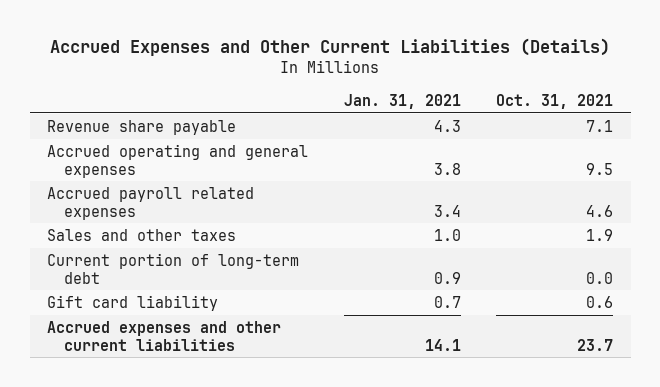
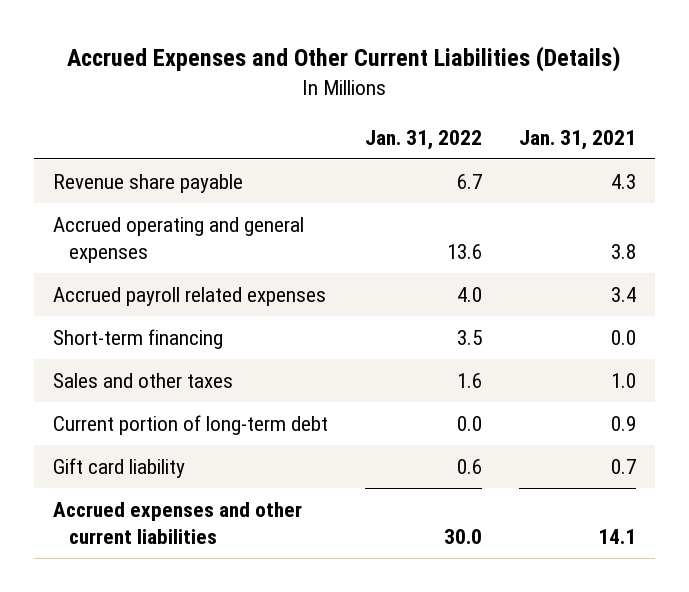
- | Jan. 31, 2021 | Oct. 31, 2021
+ | Jan. 31, 2022 | Jan. 31, 2021
+ Short-term financing | 3.5 | 0.0

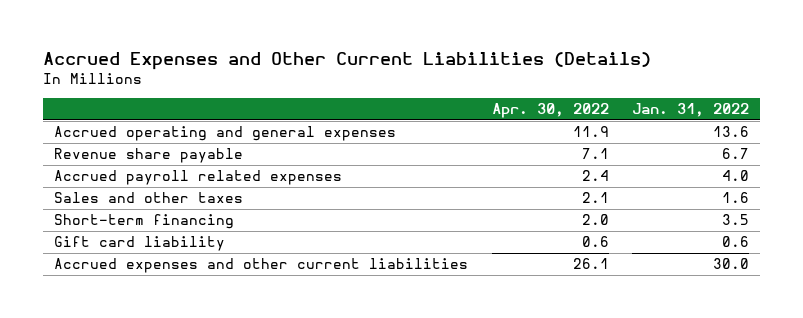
- | Jan. 31, 2022 | Jan. 31, 2021
+ | Apr. 30, 2022 | Jan. 31, 2022
moved down: Revenue share payable | 7.1 | 6.7
- Current portion of long-term debt | 0.0 | 0.9
moved down: Short-term financing | 2.0 | 3.5

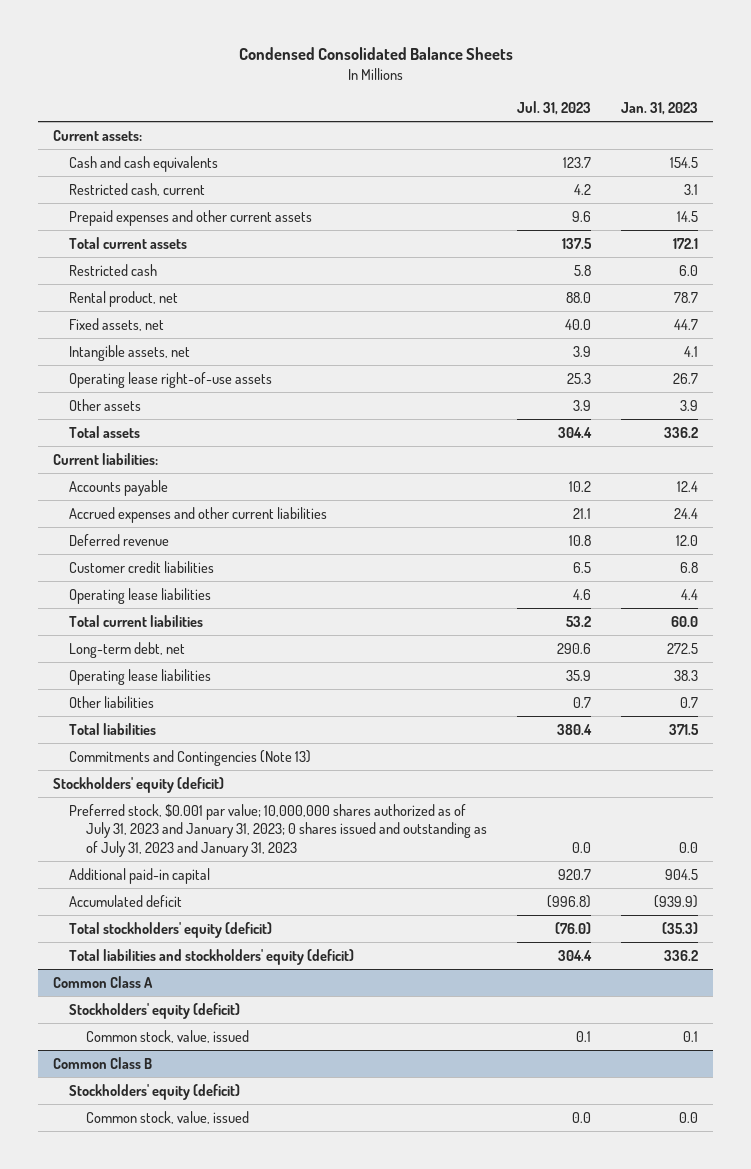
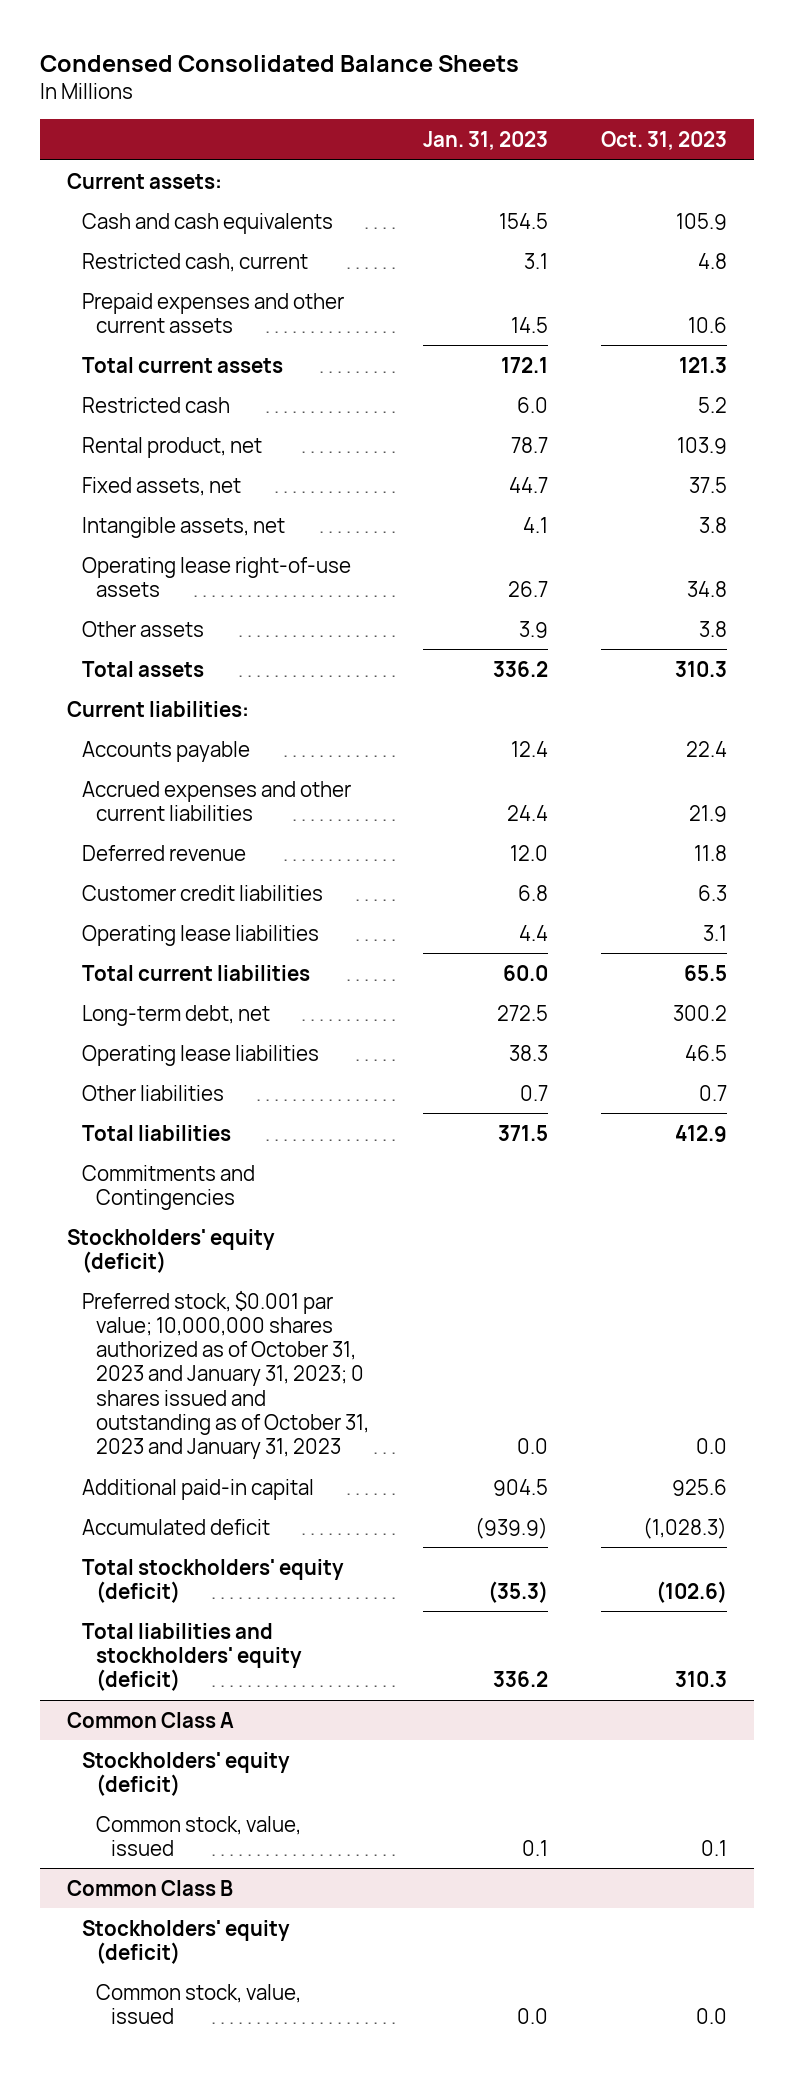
- | Jul. 31, 2023 | Jan. 31, 2023
+ | Jan. 31, 2023 | Oct. 31, 2023
- Commitments and Contingencies (Note 13)
+ Commitments and Contingencies
- Preferred stock, $0.001 par value; 10,000,000 shares authorized as of July 31, 2023 and January 31, 2023; 0 shares issued and outstanding as of July 31, 2023 and January 31, 2023 | 0.0 | 0.0
+ Preferred stock, $0.001 par value; 10,000,000 shares authorized as of October 31, 2023 and January 31, 2023; 0 shares issued and outstanding as of October 31, 2023 and January 31, 2023 | 0.0 | 0.0

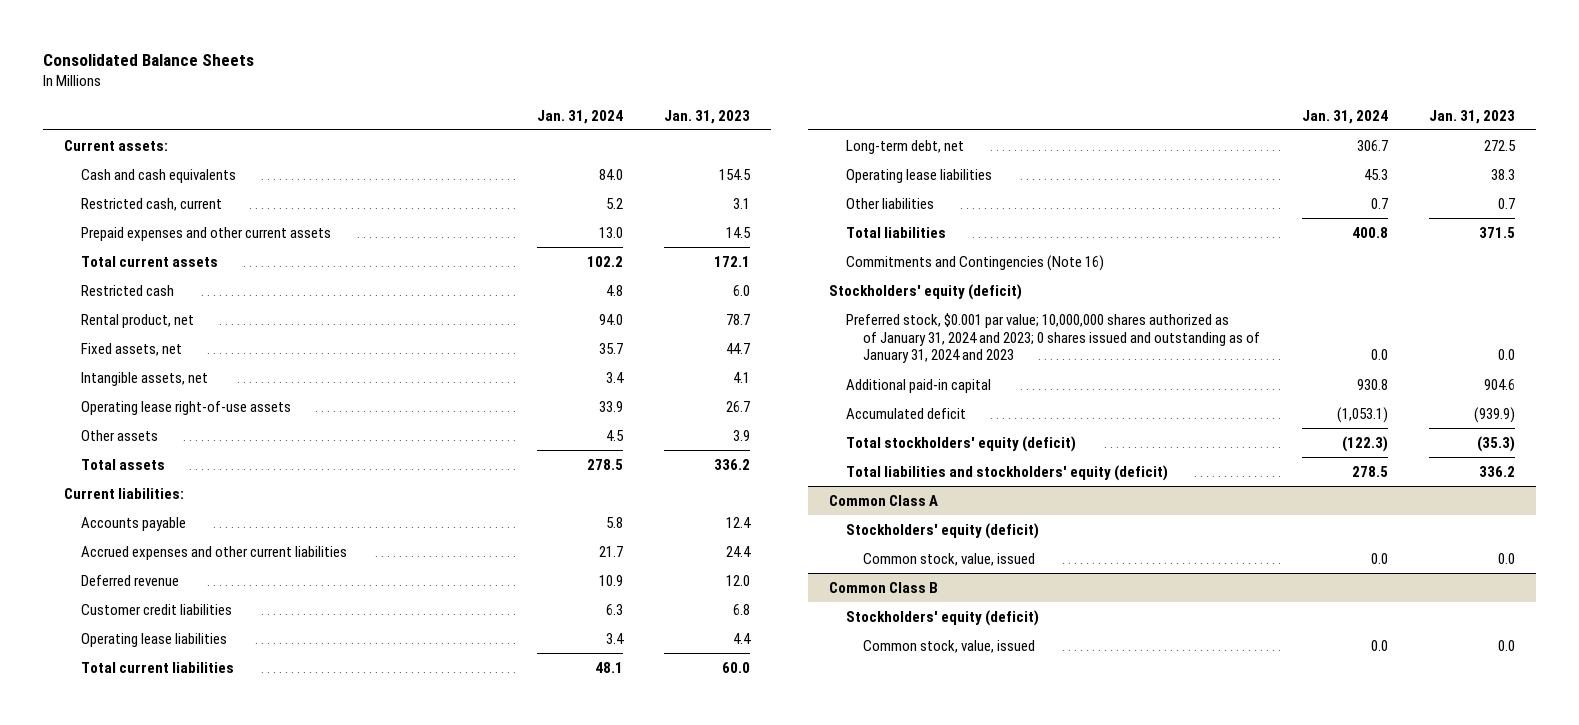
- Condensed Consolidated Balance Sheets
+ Consolidated Balance Sheets
- | Jan. 31, 2023 | Oct. 31, 2023
+ | Jan. 31, 2024 | Jan. 31, 2023
- Commitments and Contingencies
+ Commitments and Contingencies (Note 16)
- Preferred stock, $0.001 par value; 10,000,000 shares authorized as of October 31, 2023 and January 31, 2023; 0 shares issued and outstanding as of October 31, 2023 and January 31, 2023 | 0.0 | 0.0
- Additional paid-in capital | 904.5 | 925.6
+ Preferred stock, $0.001 par value; 10,000,000 shares authorized as of January 31, 2024 and 2023; 0 shares issued and outstanding as of January 31, 2024 and 2023 | 0.0 | 0.0
+ Additional paid-in capital | 930.8 | 904.6
@ Common Class A
- Common stock, value, issued | 0.1 | 0.1
+ Common stock, value, issued | 0.0 | 0.0

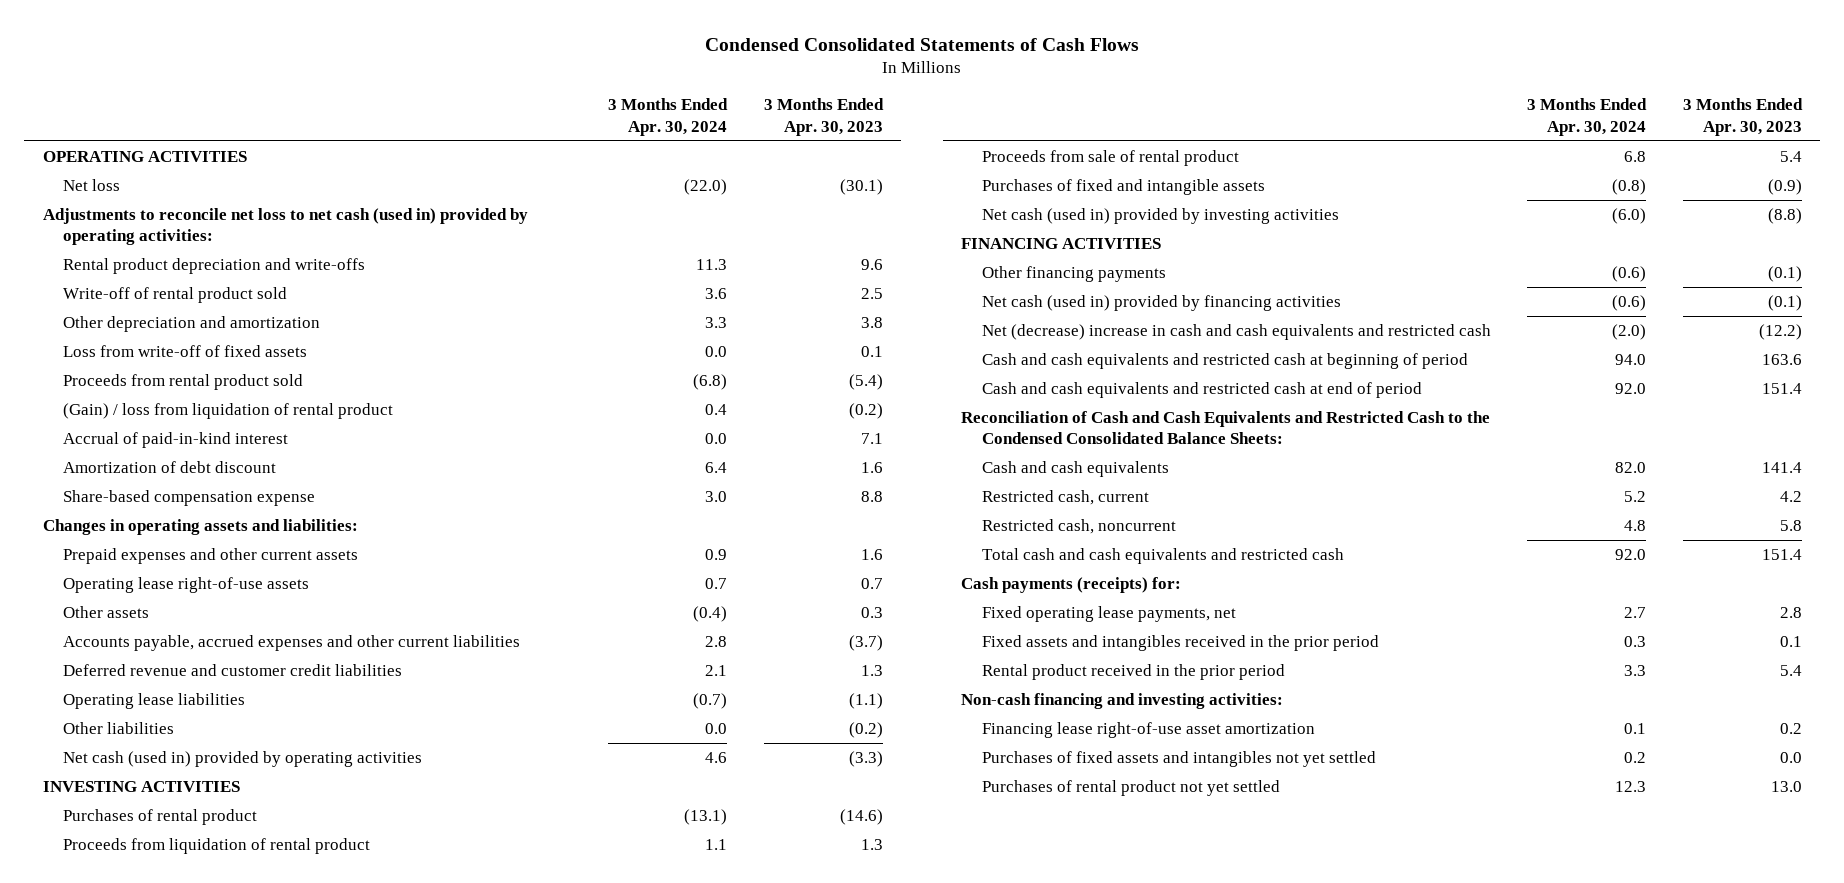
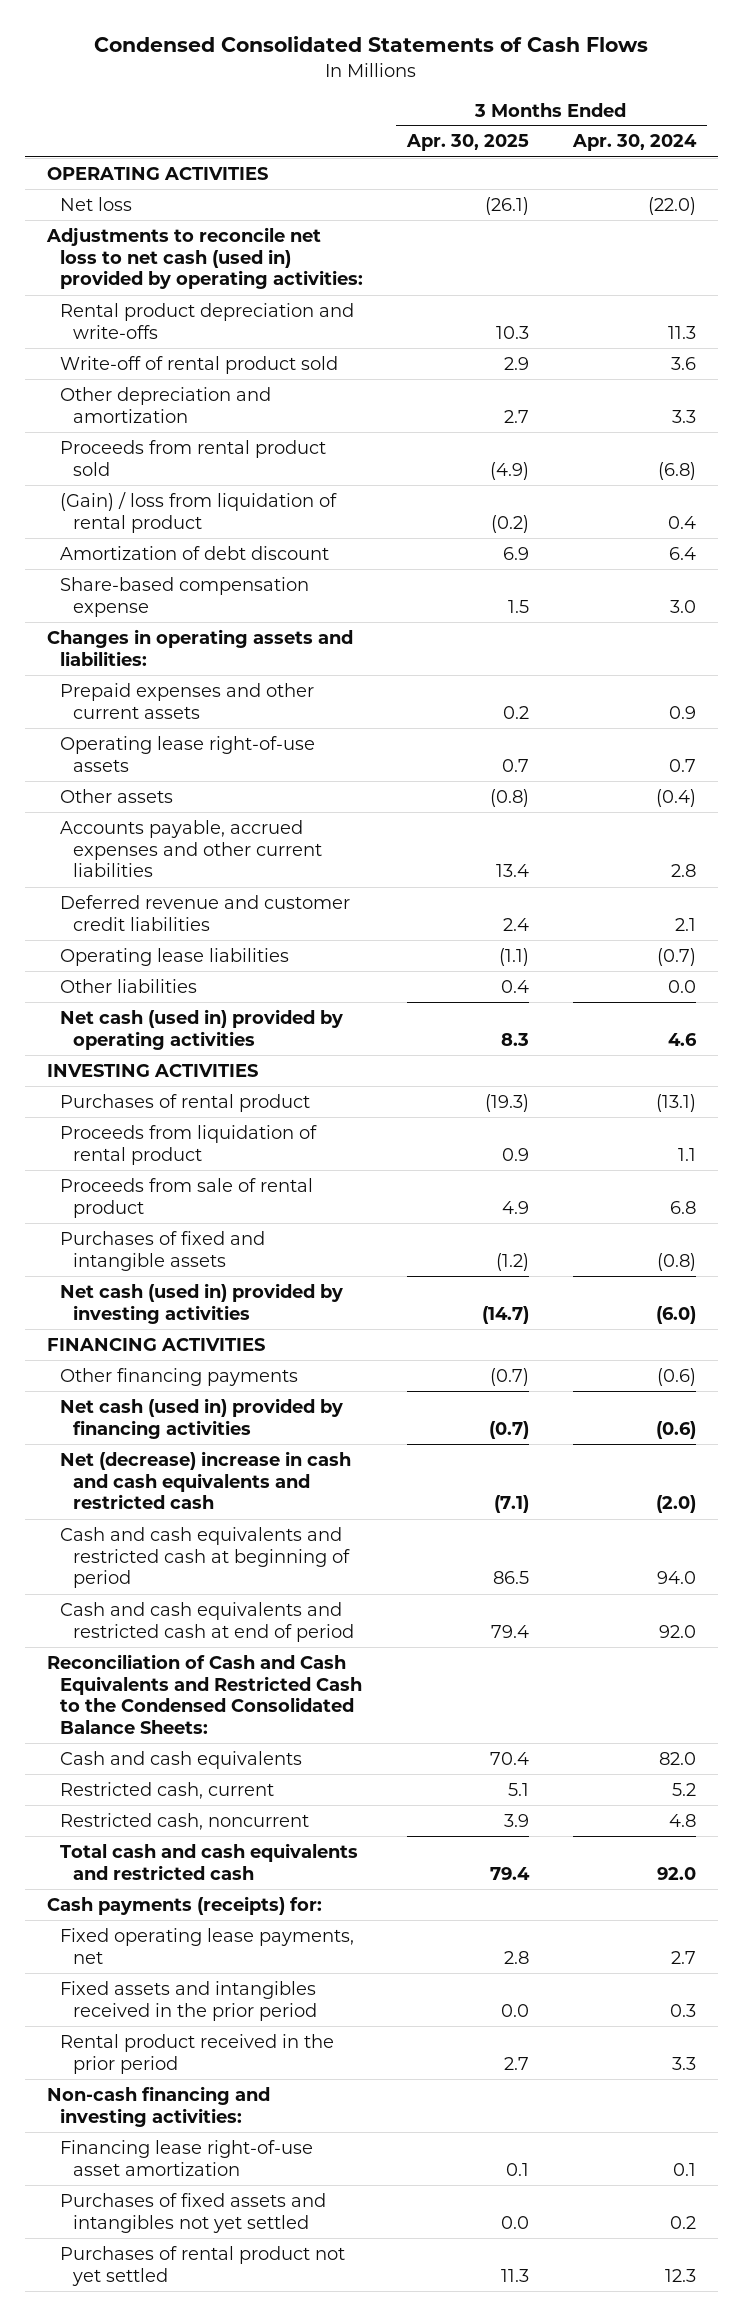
- | 3 Months Ended Apr. 30, 2024 | 3 Months Ended Apr. 30, 2023
+ | 3 Months Ended Apr. 30, 2025 | 3 Months Ended Apr. 30, 2024
- Loss from write-off of fixed assets | 0.0 | 0.1
- Accrual of paid-in-kind interest | 0.0 | 7.1

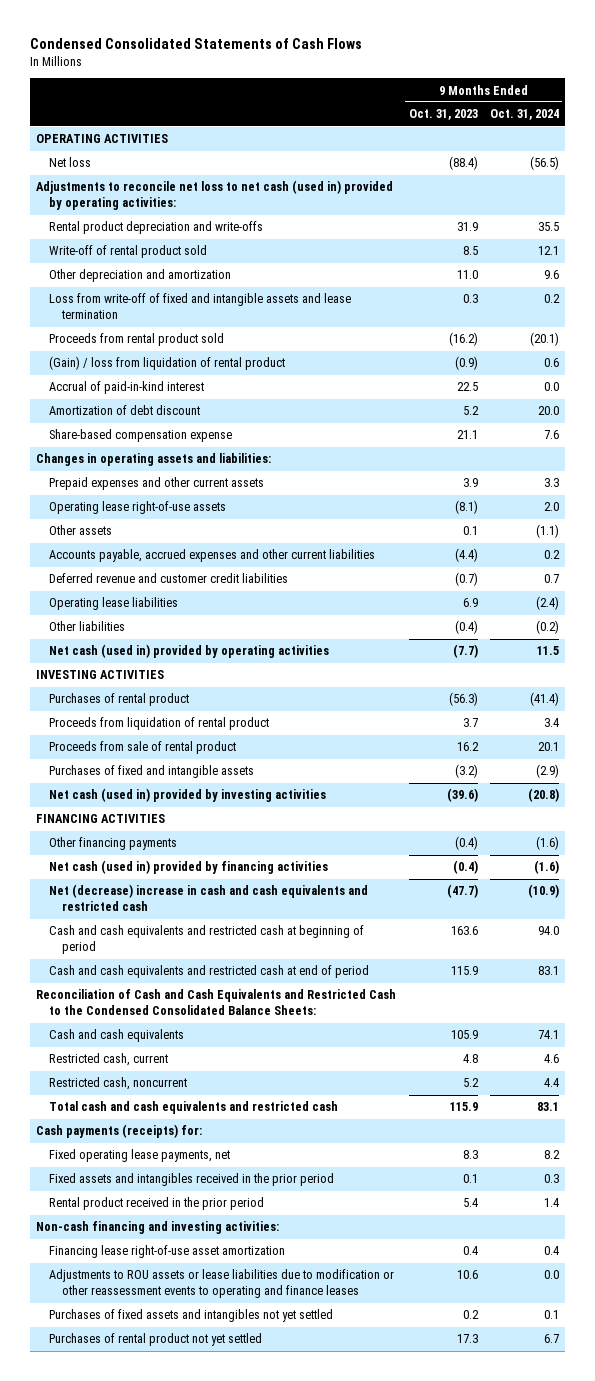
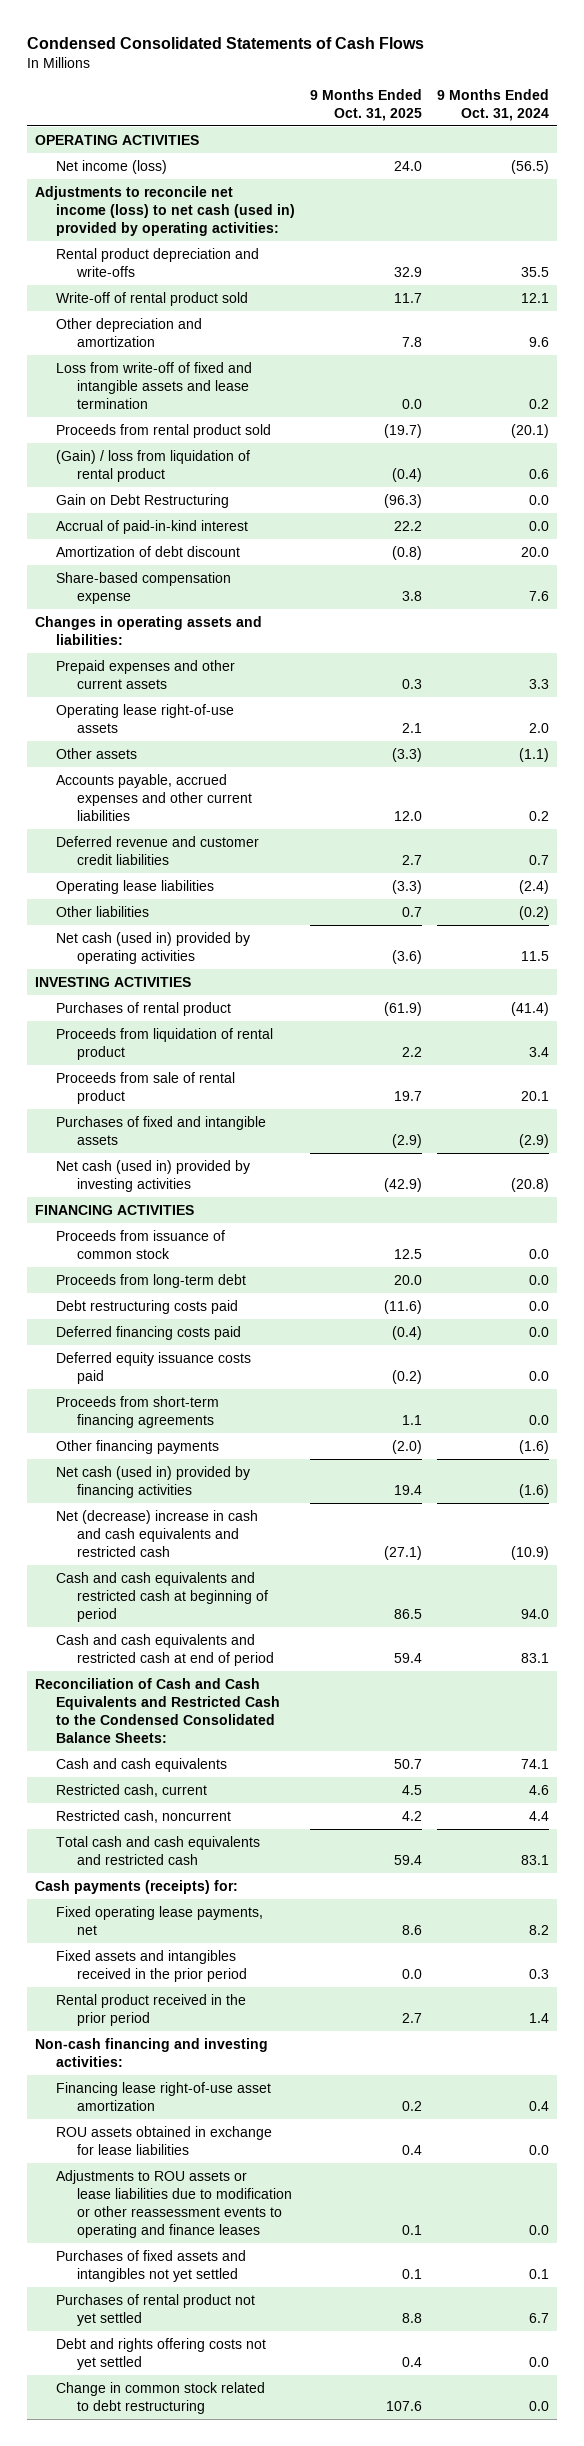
- | 9 Months Ended Oct. 31, 2023 | 9 Months Ended Oct. 31, 2024
+ | 9 Months Ended Oct. 31, 2025 | 9 Months Ended Oct. 31, 2024
- Net loss | (88.4) | (56.5)
- Adjustments to reconcile net loss to net cash (used in) provided by operating activities:
+ Net income (loss) | 24.0 | (56.5)
+ Adjustments to reconcile net income (loss) to net cash (used in) provided by operating activities:
+ Gain on Debt Restructuring | (96.3) | 0.0
+ Proceeds from issuance of common stock | 12.5 | 0.0
+ Proceeds from long-term debt | 20.0 | 0.0
+ Debt restructuring costs paid | (11.6) | 0.0
+ Deferred financing costs paid | (0.4) | 0.0
+ Deferred equity issuance costs paid | (0.2) | 0.0
+ Proceeds from short-term financing agreements | 1.1 | 0.0
+ ROU assets obtained in exchange for lease liabilities | 0.4 | 0.0
+ Debt and rights offering costs not yet settled | 0.4 | 0.0
+ Change in common stock related to debt restructuring | 107.6 | 0.0

